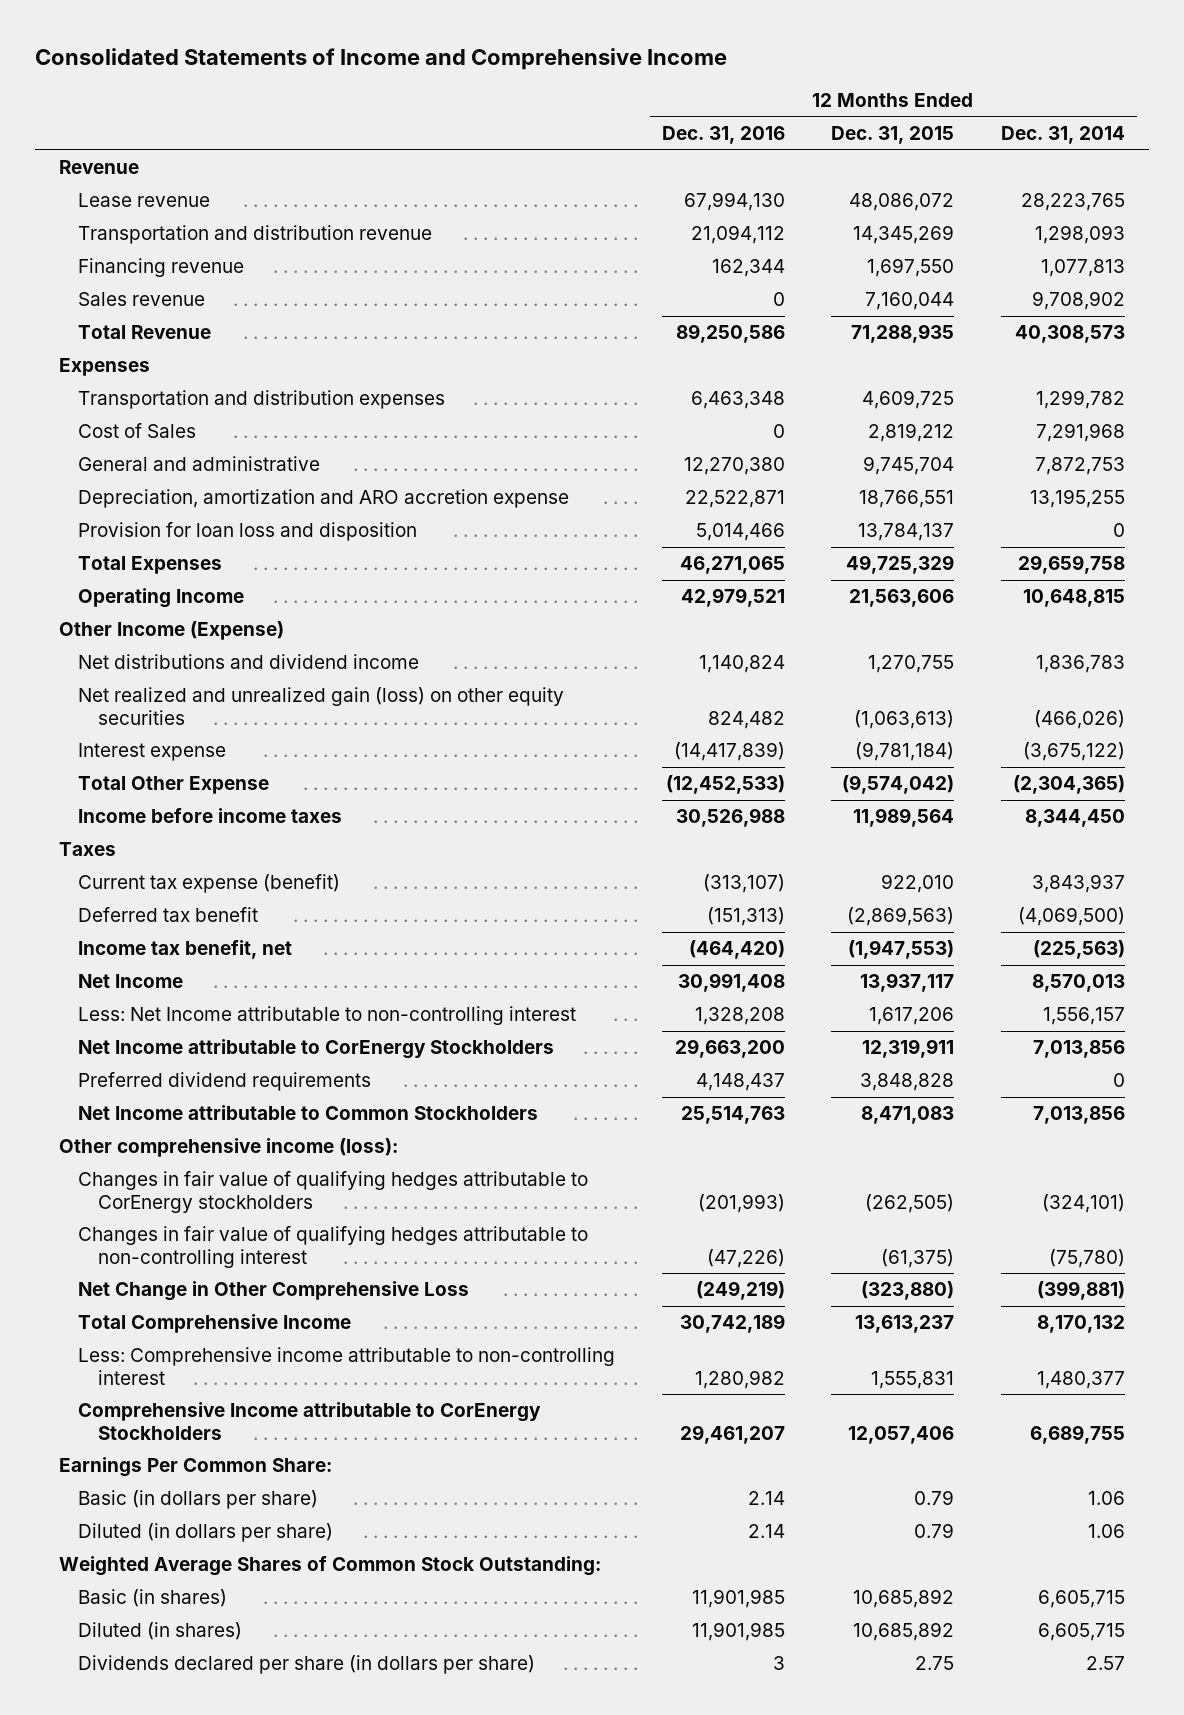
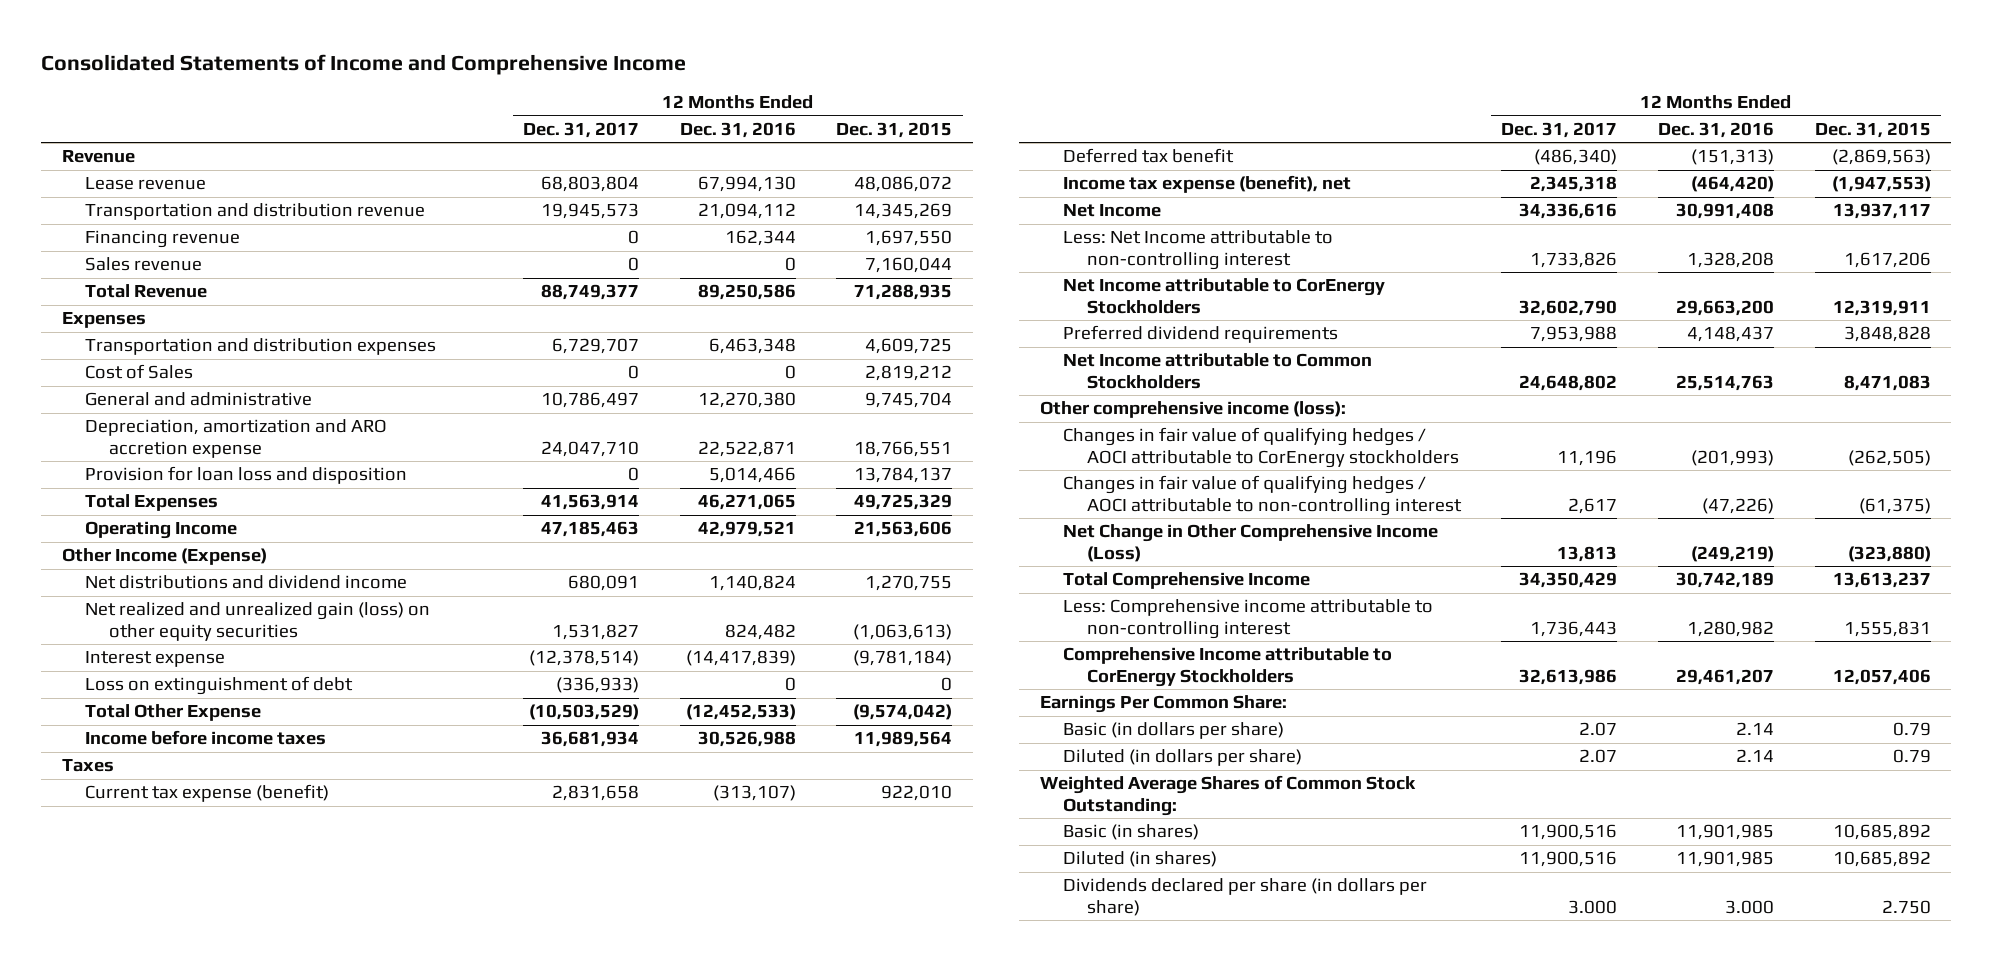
- | 12 Months Ended Dec. 31, 2016 | 12 Months Ended Dec. 31, 2015 | 12 Months Ended Dec. 31, 2014
+ | 12 Months Ended Dec. 31, 2017 | 12 Months Ended Dec. 31, 2016 | 12 Months Ended Dec. 31, 2015
+ Loss on extinguishment of debt | (336,933) | 0 | 0
- Income tax benefit, net | (464,420) | (1,947,553) | (225,563)
+ Income tax expense (benefit), net | 2,345,318 | (464,420) | (1,947,553)
- Changes in fair value of qualifying hedges attributable to CorEnergy stockholders | (201,993) | (262,505) | (324,101)
- Changes in fair value of qualifying hedges attributable to non-controlling interest | (47,226) | (61,375) | (75,780)
- Net Change in Other Comprehensive Loss | (249,219) | (323,880) | (399,881)
+ Changes in fair value of qualifying hedges / AOCI attributable to CorEnergy stockholders | 11,196 | (201,993) | (262,505)
+ Changes in fair value of qualifying hedges / AOCI attributable to non-controlling interest | 2,617 | (47,226) | (61,375)
+ Net Change in Other Comprehensive Income (Loss) | 13,813 | (249,219) | (323,880)
- Dividends declared per share (in dollars per share) | 3 | 2.75 | 2.57
+ Dividends declared per share (in dollars per share) | 3.000 | 3.000 | 2.750

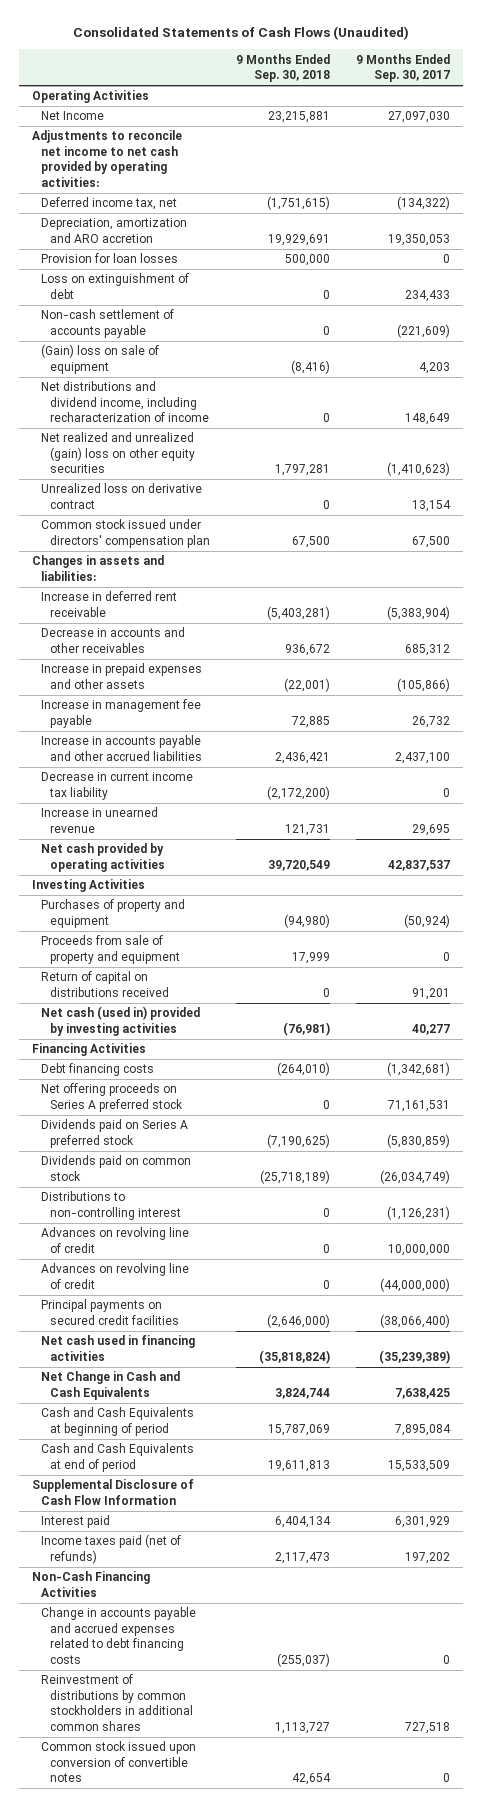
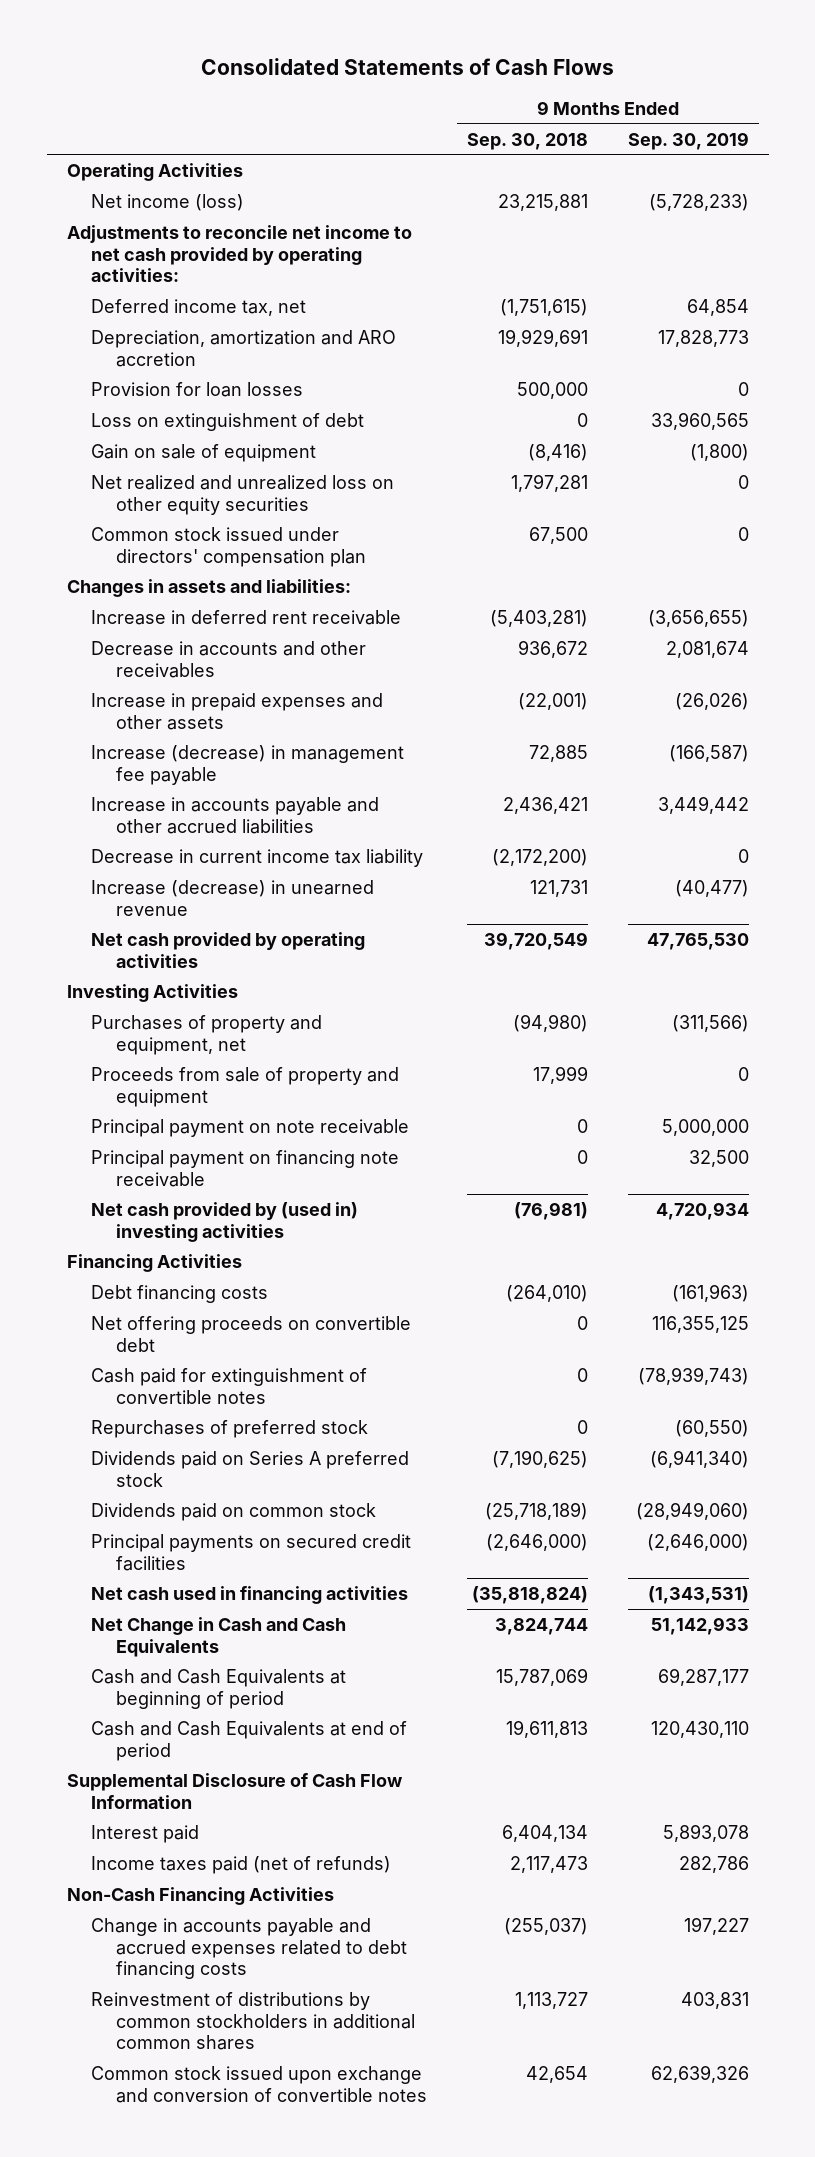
- Consolidated Statements of Cash Flows (Unaudited)
+ Consolidated Statements of Cash Flows
- | 9 Months Ended Sep. 30, 2018 | 9 Months Ended Sep. 30, 2017
+ | 9 Months Ended Sep. 30, 2018 | 9 Months Ended Sep. 30, 2019
- Net Income | 23,215,881 | 27,097,030
+ Net income (loss) | 23,215,881 | (5,728,233)
- Non-cash settlement of accounts payable | 0 | (221,609)
- (Gain) loss on sale of equipment | (8,416) | 4,203
- Net distributions and dividend income, including recharacterization of income | 0 | 148,649
- Net realized and unrealized (gain) loss on other equity securities | 1,797,281 | (1,410,623)
- Unrealized loss on derivative contract | 0 | 13,154
+ Gain on sale of equipment | (8,416) | (1,800)
+ Net realized and unrealized loss on other equity securities | 1,797,281 | 0
- Increase in management fee payable | 72,885 | 26,732
+ Increase (decrease) in management fee payable | 72,885 | (166,587)
- Increase in unearned revenue | 121,731 | 29,695
+ Increase (decrease) in unearned revenue | 121,731 | (40,477)
- Purchases of property and equipment | (94,980) | (50,924)
+ Purchases of property and equipment, net | (94,980) | (311,566)
- Return of capital on distributions received | 0 | 91,201
- Net cash (used in) provided by investing activities | (76,981) | 40,277
+ Principal payment on note receivable | 0 | 5,000,000
+ Principal payment on financing note receivable | 0 | 32,500
+ Net cash provided by (used in) investing activities | (76,981) | 4,720,934
- Net offering proceeds on Series A preferred stock | 0 | 71,161,531
+ Net offering proceeds on convertible debt | 0 | 116,355,125
+ Cash paid for extinguishment of convertible notes | 0 | (78,939,743)
+ Repurchases of preferred stock | 0 | (60,550)
- Distributions to non-controlling interest | 0 | (1,126,231)
- Advances on revolving line of credit | 0 | 10,000,000
- Advances on revolving line of credit | 0 | (44,000,000)
- Common stock issued upon conversion of convertible notes | 42,654 | 0
+ Common stock issued upon exchange and conversion of convertible notes | 42,654 | 62,639,326

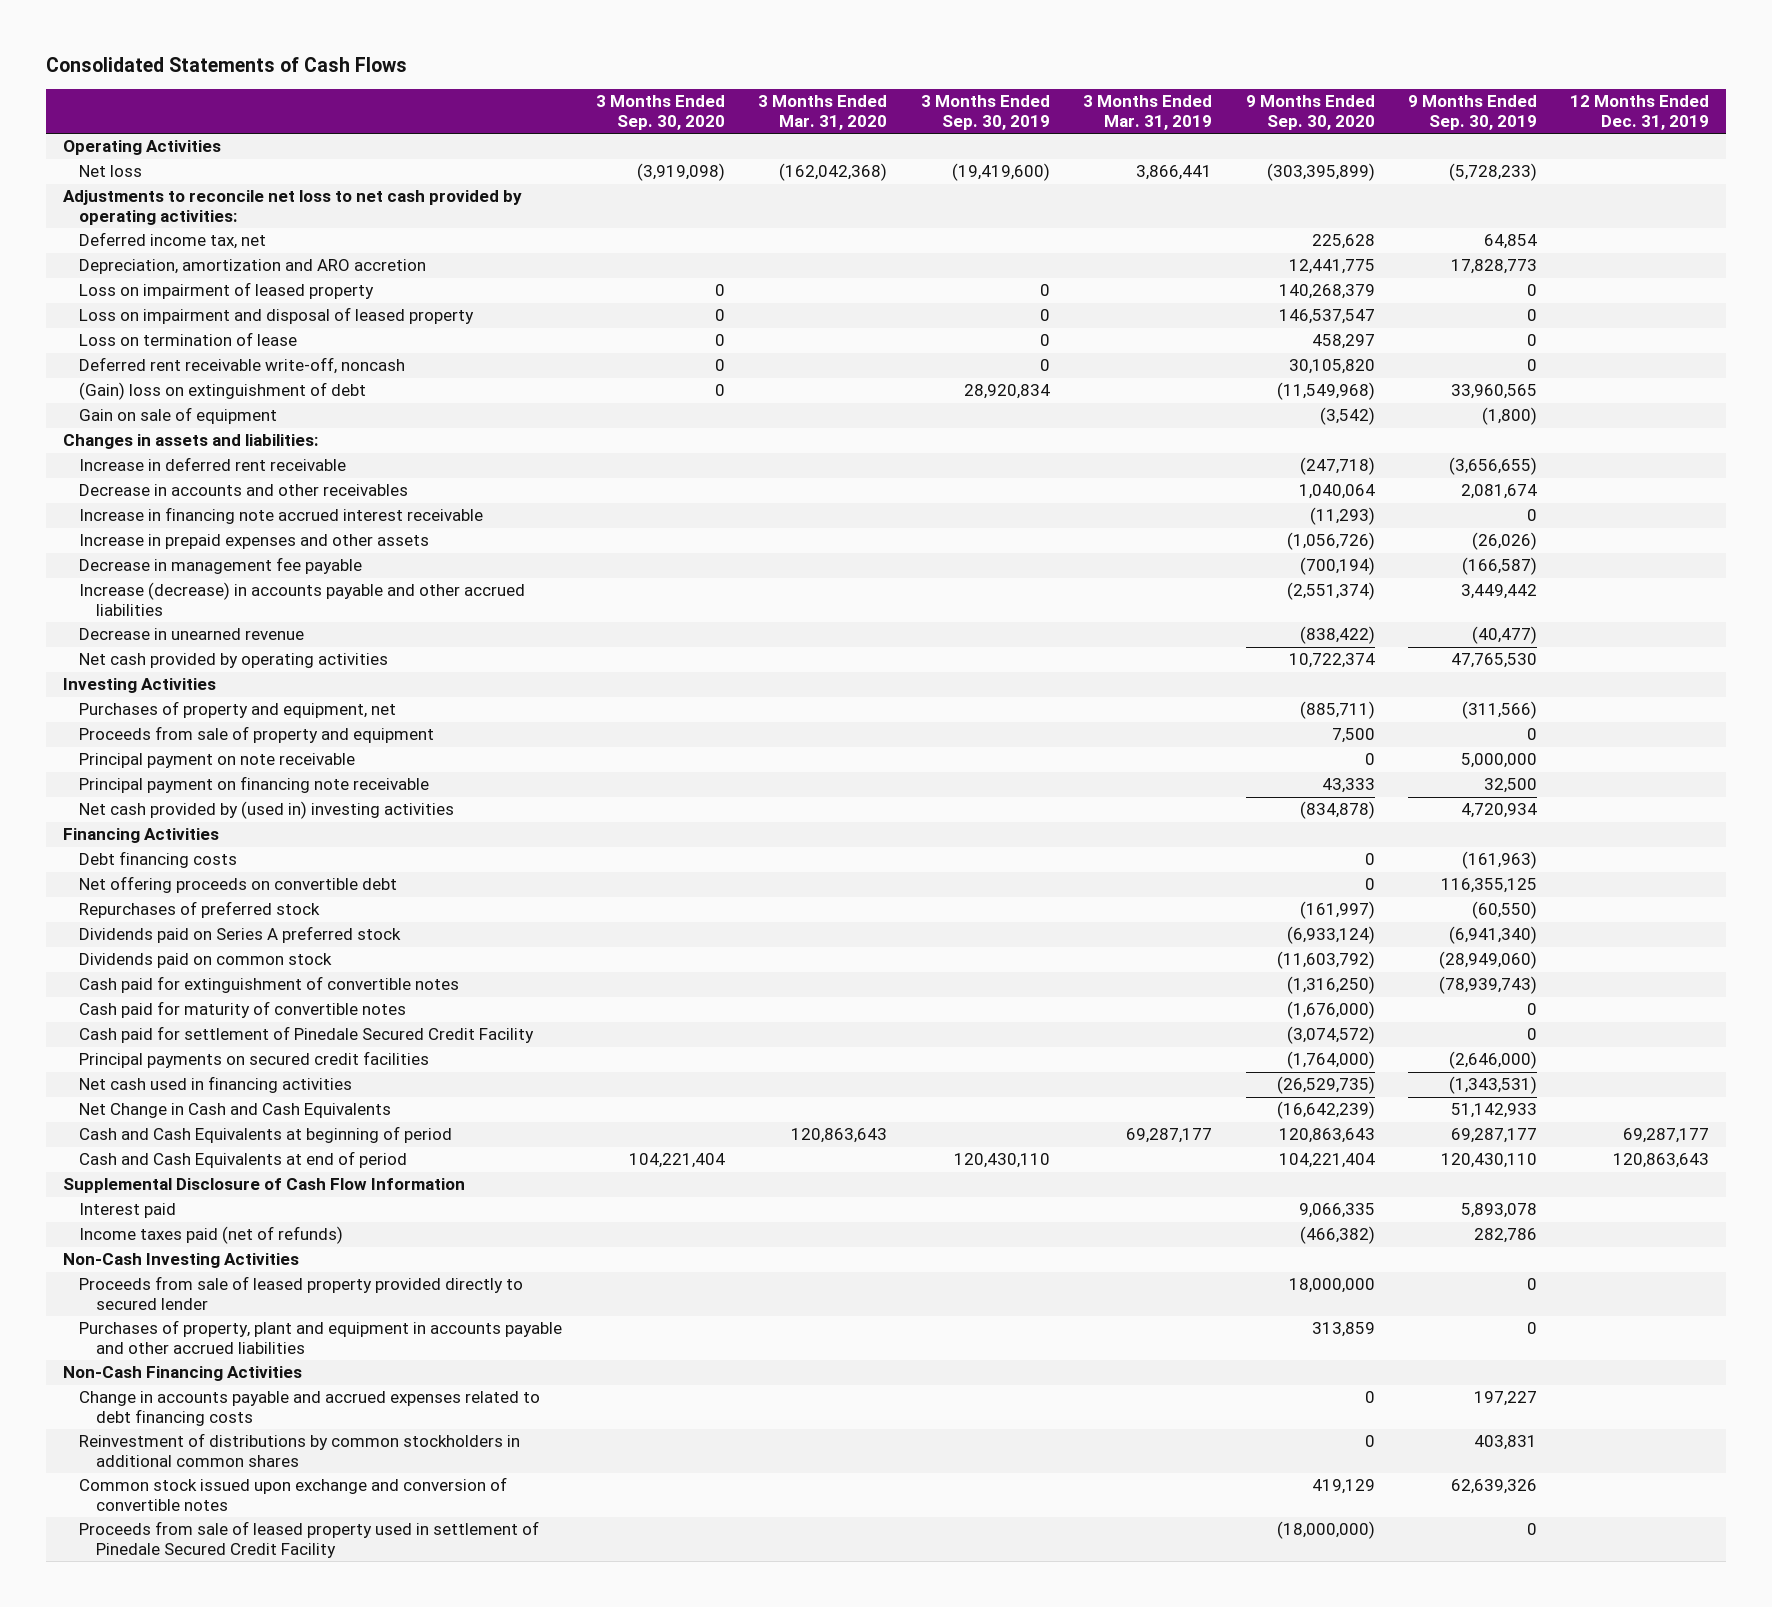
- | 9 Months Ended Sep. 30, 2018 | 9 Months Ended Sep. 30, 2019
+ | 3 Months Ended Sep. 30, 2020 | 3 Months Ended Mar. 31, 2020 | 3 Months Ended Sep. 30, 2019 | 3 Months Ended Mar. 31, 2019 | 9 Months Ended Sep. 30, 2020 | 9 Months Ended Sep. 30, 2019 | 12 Months Ended Dec. 31, 2019
- Net income (loss) | 23,215,881 | (5,728,233)
- Adjustments to reconcile net income to net cash provided by operating activities:
+ Net loss | (3,919,098) | (162,042,368) | (19,419,600) | 3,866,441 | (303,395,899) | (5,728,233) |
+ Adjustments to reconcile net loss to net cash provided by operating activities:
- Provision for loan losses | 500,000 | 0
- Loss on extinguishment of debt | 0 | 33,960,565
+ Loss on impairment of leased property | 0 | | 0 | | 140,268,379 | 0 |
+ Loss on impairment and disposal of leased property | 0 | | 0 | | 146,537,547 | 0 |
+ Loss on termination of lease | 0 | | 0 | | 458,297 | 0 |
+ Deferred rent receivable write-off, noncash | 0 | | 0 | | 30,105,820 | 0 |
+ (Gain) loss on extinguishment of debt | 0 | | 28,920,834 | | (11,549,968) | 33,960,565 |
- Net realized and unrealized loss on other equity securities | 1,797,281 | 0
- Common stock issued under directors' compensation plan | 67,500 | 0
+ Increase in financing note accrued interest receivable | | | | | (11,293) | 0 |
- Increase (decrease) in management fee payable | 72,885 | (166,587)
- Increase in accounts payable and other accrued liabilities | 2,436,421 | 3,449,442
- Decrease in current income tax liability | (2,172,200) | 0
- Increase (decrease) in unearned revenue | 121,731 | (40,477)
+ Decrease in management fee payable | | | | | (700,194) | (166,587) |
+ Increase (decrease) in accounts payable and other accrued liabilities | | | | | (2,551,374) | 3,449,442 |
+ Decrease in unearned revenue | | | | | (838,422) | (40,477) |
moved down: Cash paid for extinguishment of convertible notes | | | | | (1,316,250) | (78,939,743) |
+ Cash paid for maturity of convertible notes | | | | | (1,676,000) | 0 |
+ Cash paid for settlement of Pinedale Secured Credit Facility | | | | | (3,074,572) | 0 |
+ Non-Cash Investing Activities
+ Proceeds from sale of leased property provided directly to secured lender | | | | | 18,000,000 | 0 |
+ Purchases of property, plant and equipment in accounts payable and other accrued liabilities | | | | | 313,859 | 0 |
+ Proceeds from sale of leased property used in settlement of Pinedale Secured Credit Facility | | | | | (18,000,000) | 0 |

